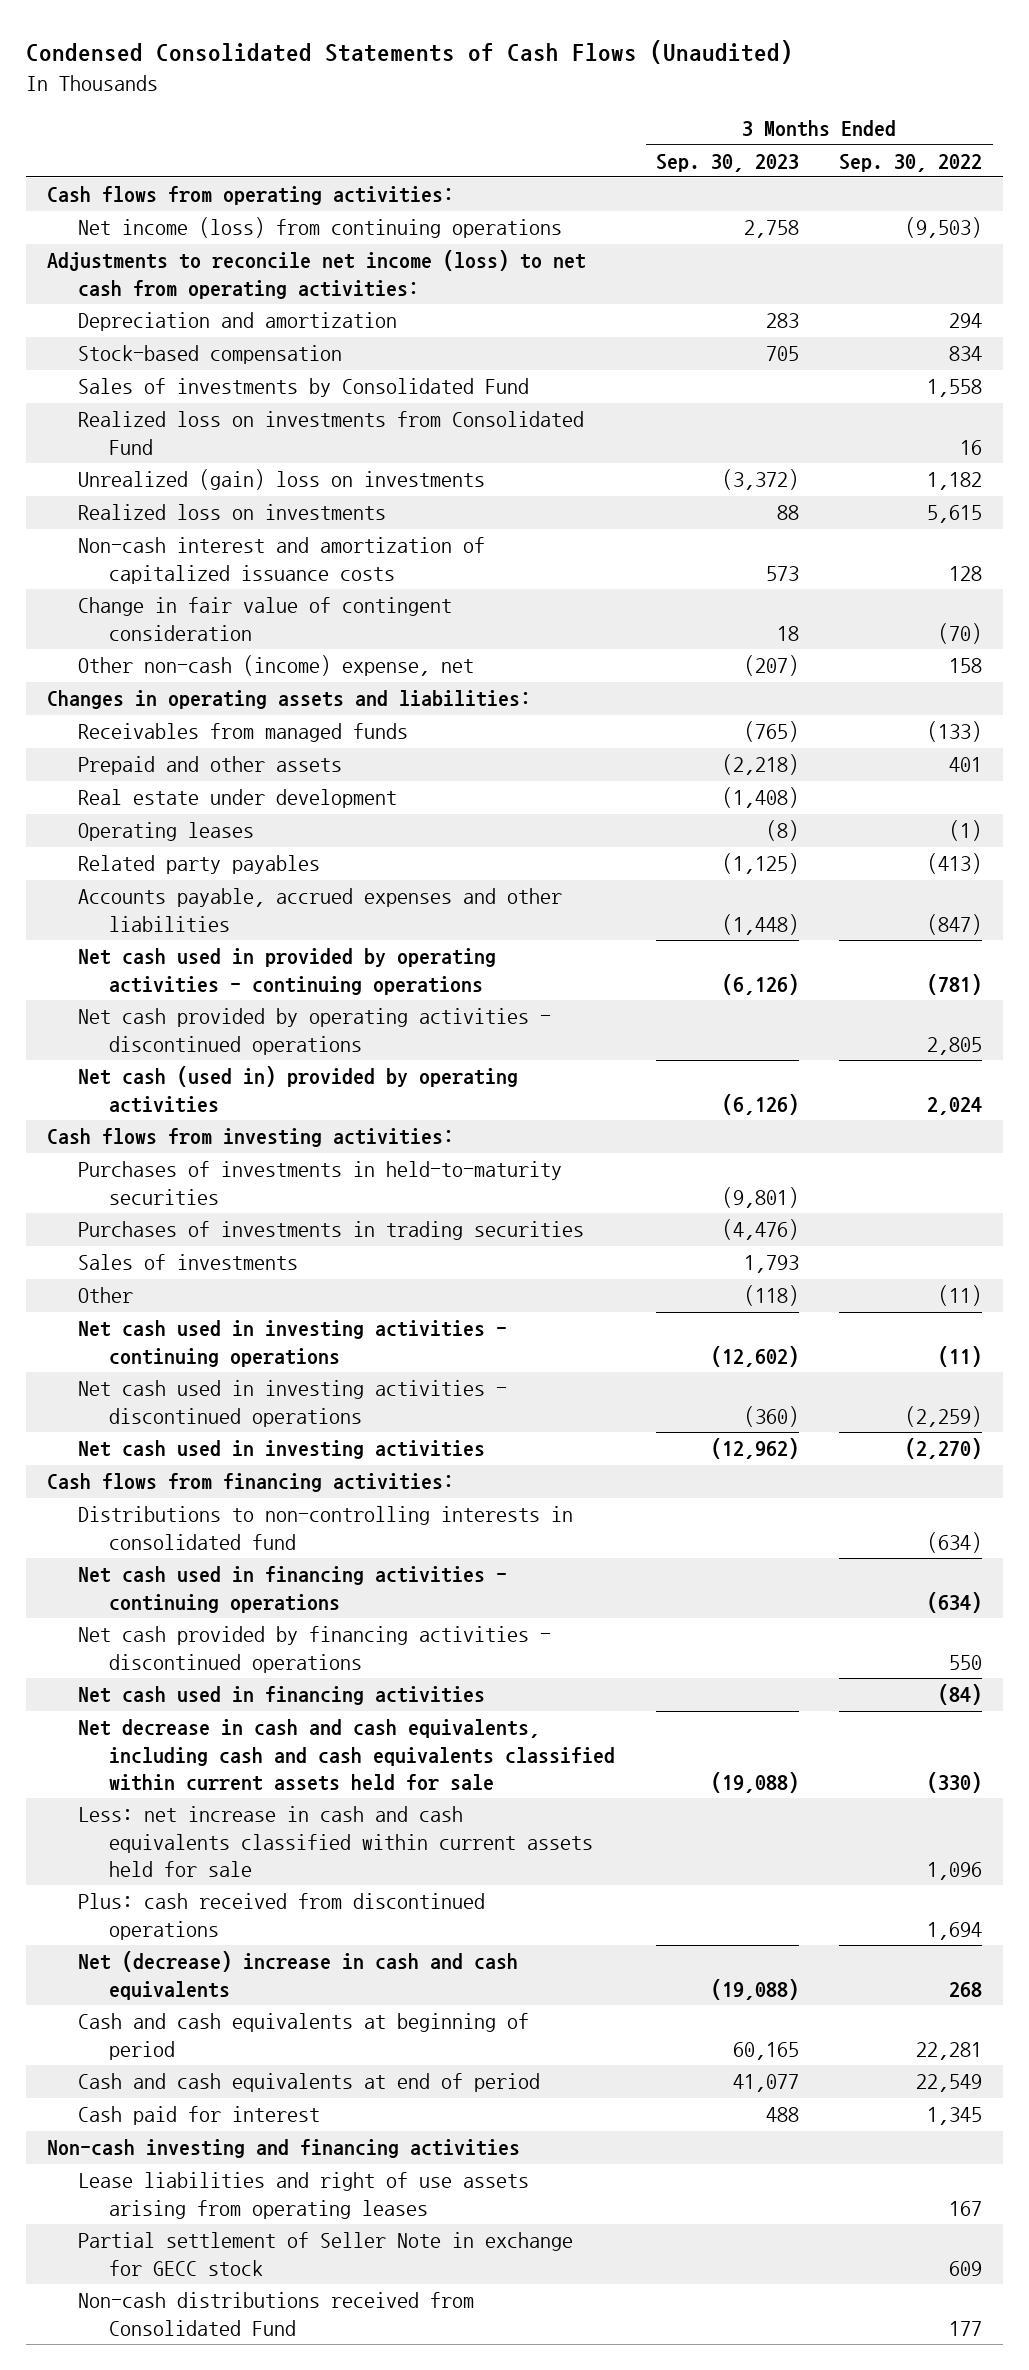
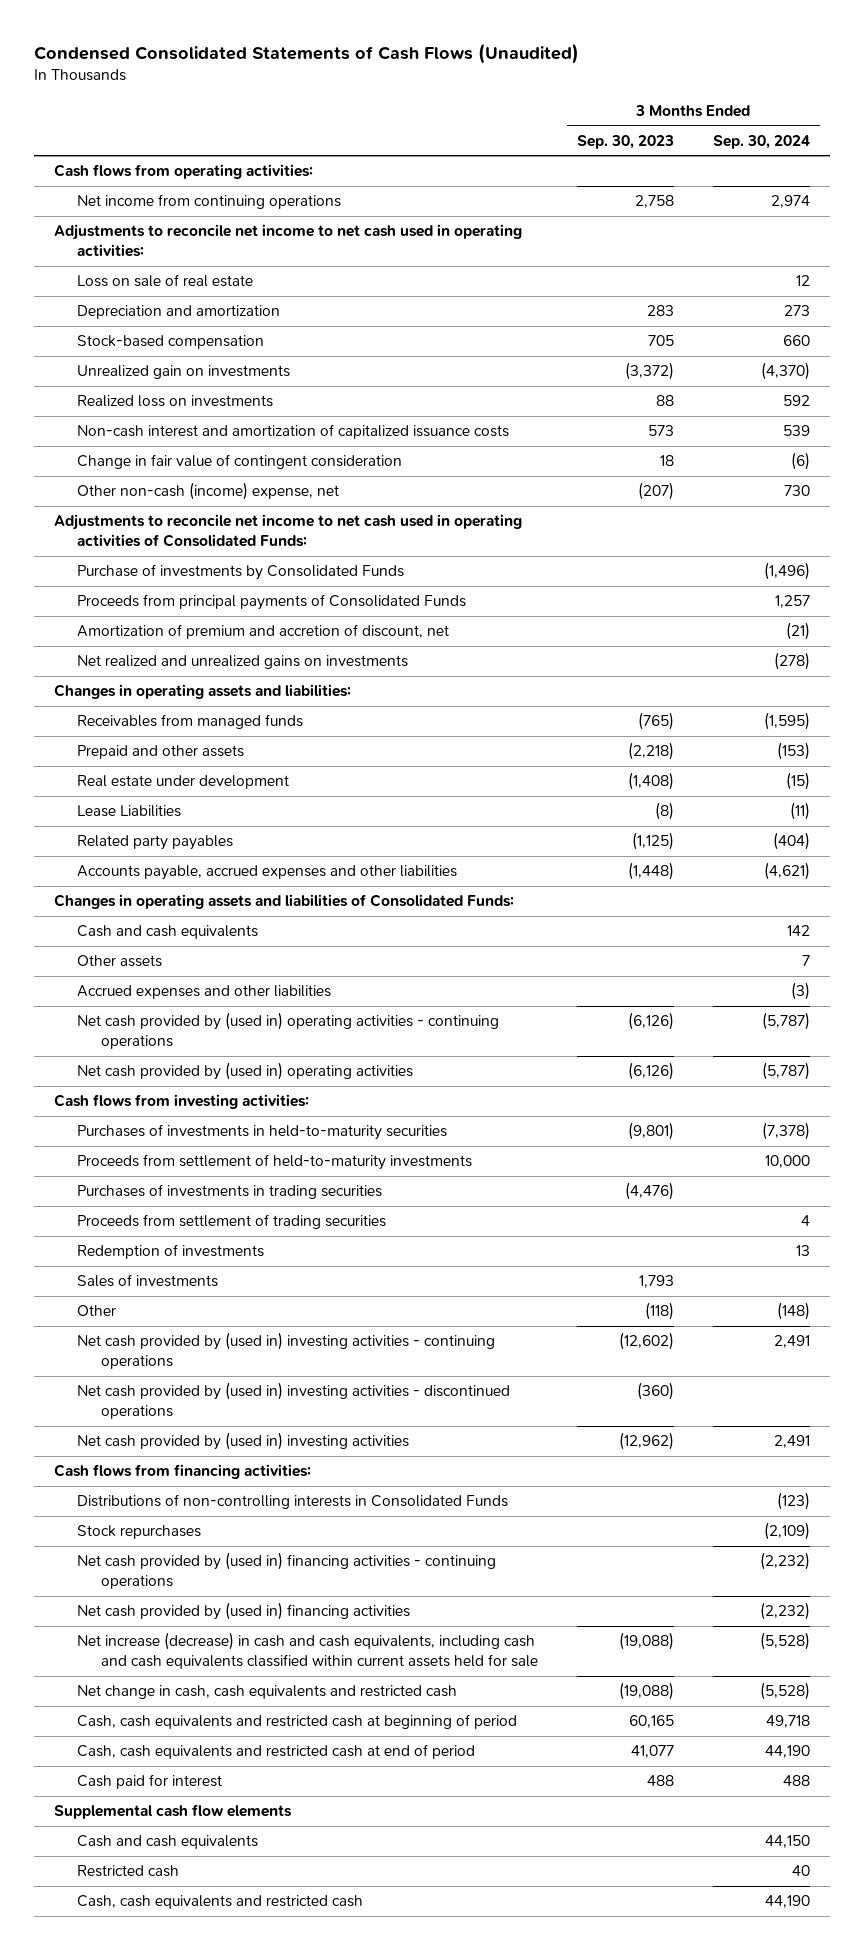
- | 3 Months Ended Sep. 30, 2023 | 3 Months Ended Sep. 30, 2022
+ | 3 Months Ended Sep. 30, 2023 | 3 Months Ended Sep. 30, 2024
- Net income (loss) from continuing operations | 2,758 | (9,503)
- Adjustments to reconcile net income (loss) to net cash from operating activities:
+ Net income from continuing operations | 2,758 | 2,974
+ Adjustments to reconcile net income to net cash used in operating activities:
+ Loss on sale of real estate | | 12
- Sales of investments by Consolidated Fund | | 1,558
- Realized loss on investments from Consolidated Fund | | 16
- Unrealized (gain) loss on investments | (3,372) | 1,182
+ Unrealized gain on investments | (3,372) | (4,370)
+ Adjustments to reconcile net income to net cash used in operating activities of Consolidated Funds:
+ Purchase of investments by Consolidated Funds | | (1,496)
+ Proceeds from principal payments of Consolidated Funds | | 1,257
+ Amortization of premium and accretion of discount, net | | (21)
+ Net realized and unrealized gains on investments | | (278)
- Operating leases | (8) | (1)
+ Lease Liabilities | (8) | (11)
- Net cash used in provided by operating activities - continuing operations | (6,126) | (781)
- Net cash provided by operating activities - discontinued operations | | 2,805
- Net cash (used in) provided by operating activities | (6,126) | 2,024
+ Changes in operating assets and liabilities of Consolidated Funds:
+ Cash and cash equivalents | | 142
+ Other assets | | 7
+ Accrued expenses and other liabilities | | (3)
+ Net cash provided by (used in) operating activities - continuing operations | (6,126) | (5,787)
+ Net cash provided by (used in) operating activities | (6,126) | (5,787)
+ Proceeds from settlement of held-to-maturity investments | | 10,000
+ Proceeds from settlement of trading securities | | 4
+ Redemption of investments | | 13
- Net cash used in investing activities - continuing operations | (12,602) | (11)
- Net cash used in investing activities - discontinued operations | (360) | (2,259)
- Net cash used in investing activities | (12,962) | (2,270)
+ Net cash provided by (used in) investing activities - continuing operations | (12,602) | 2,491
+ Net cash provided by (used in) investing activities - discontinued operations | (360) |
+ Net cash provided by (used in) investing activities | (12,962) | 2,491
- Distributions to non-controlling interests in consolidated fund | | (634)
- Net cash used in financing activities - continuing operations | | (634)
- Net cash provided by financing activities - discontinued operations | | 550
- Net cash used in financing activities | | (84)
- Net decrease in cash and cash equivalents, including cash and cash equivalents classified within current assets held for sale | (19,088) | (330)
- Less: net increase in cash and cash equivalents classified within current assets held for sale | | 1,096
- Plus: cash received from discontinued operations | | 1,694
- Net (decrease) increase in cash and cash equivalents | (19,088) | 268
- Cash and cash equivalents at beginning of period | 60,165 | 22,281
- Cash and cash equivalents at end of period | 41,077 | 22,549
+ Distributions of non-controlling interests in Consolidated Funds | | (123)
+ Stock repurchases | | (2,109)
+ Net cash provided by (used in) financing activities - continuing operations | | (2,232)
+ Net cash provided by (used in) financing activities | | (2,232)
+ Net increase (decrease) in cash and cash equivalents, including cash and cash equivalents classified within current assets held for sale | (19,088) | (5,528)
+ Net change in cash, cash equivalents and restricted cash | (19,088) | (5,528)
+ Cash, cash equivalents and restricted cash at beginning of period | 60,165 | 49,718
+ Cash, cash equivalents and restricted cash at end of period | 41,077 | 44,190
- Non-cash investing and financing activities
- Lease liabilities and right of use assets arising from operating leases | | 167
- Partial settlement of Seller Note in exchange for GECC stock | | 609
- Non-cash distributions received from Consolidated Fund | | 177
+ Supplemental cash flow elements
+ Cash and cash equivalents | | 44,150
+ Restricted cash | | 40
+ Cash, cash equivalents and restricted cash | | 44,190

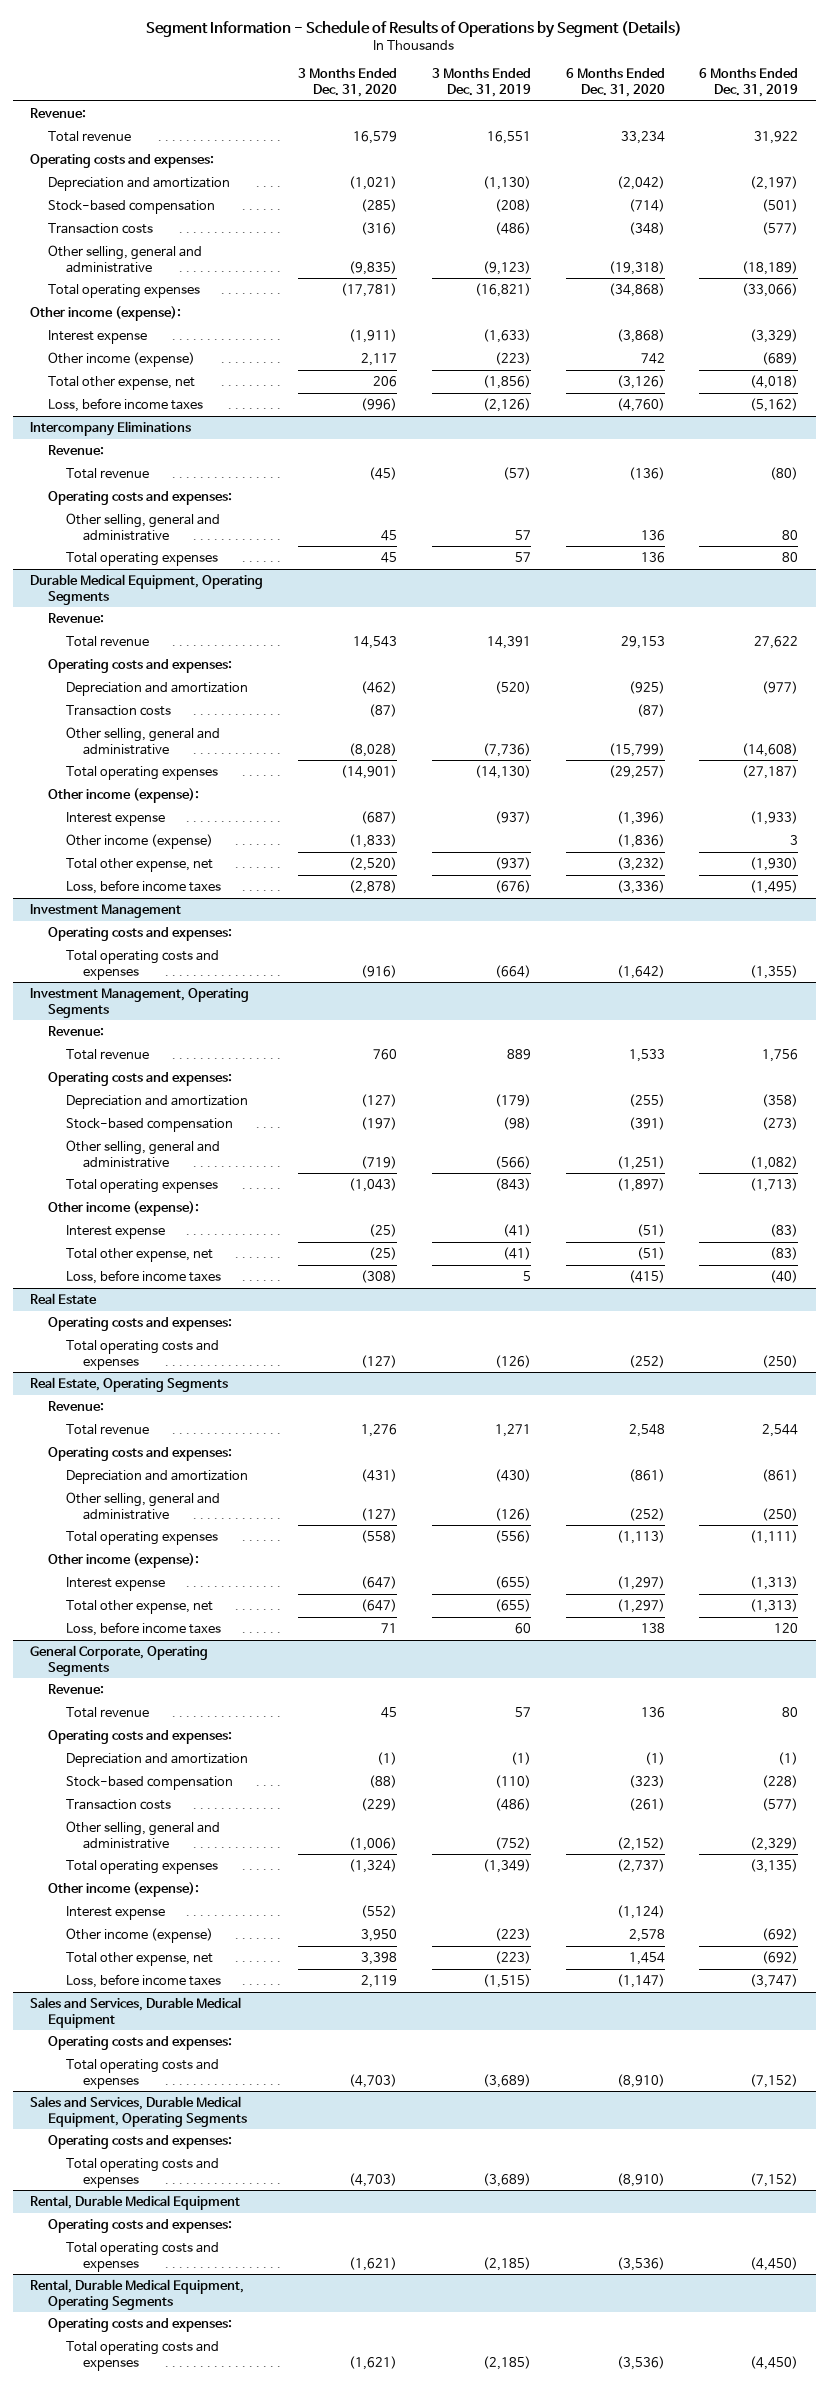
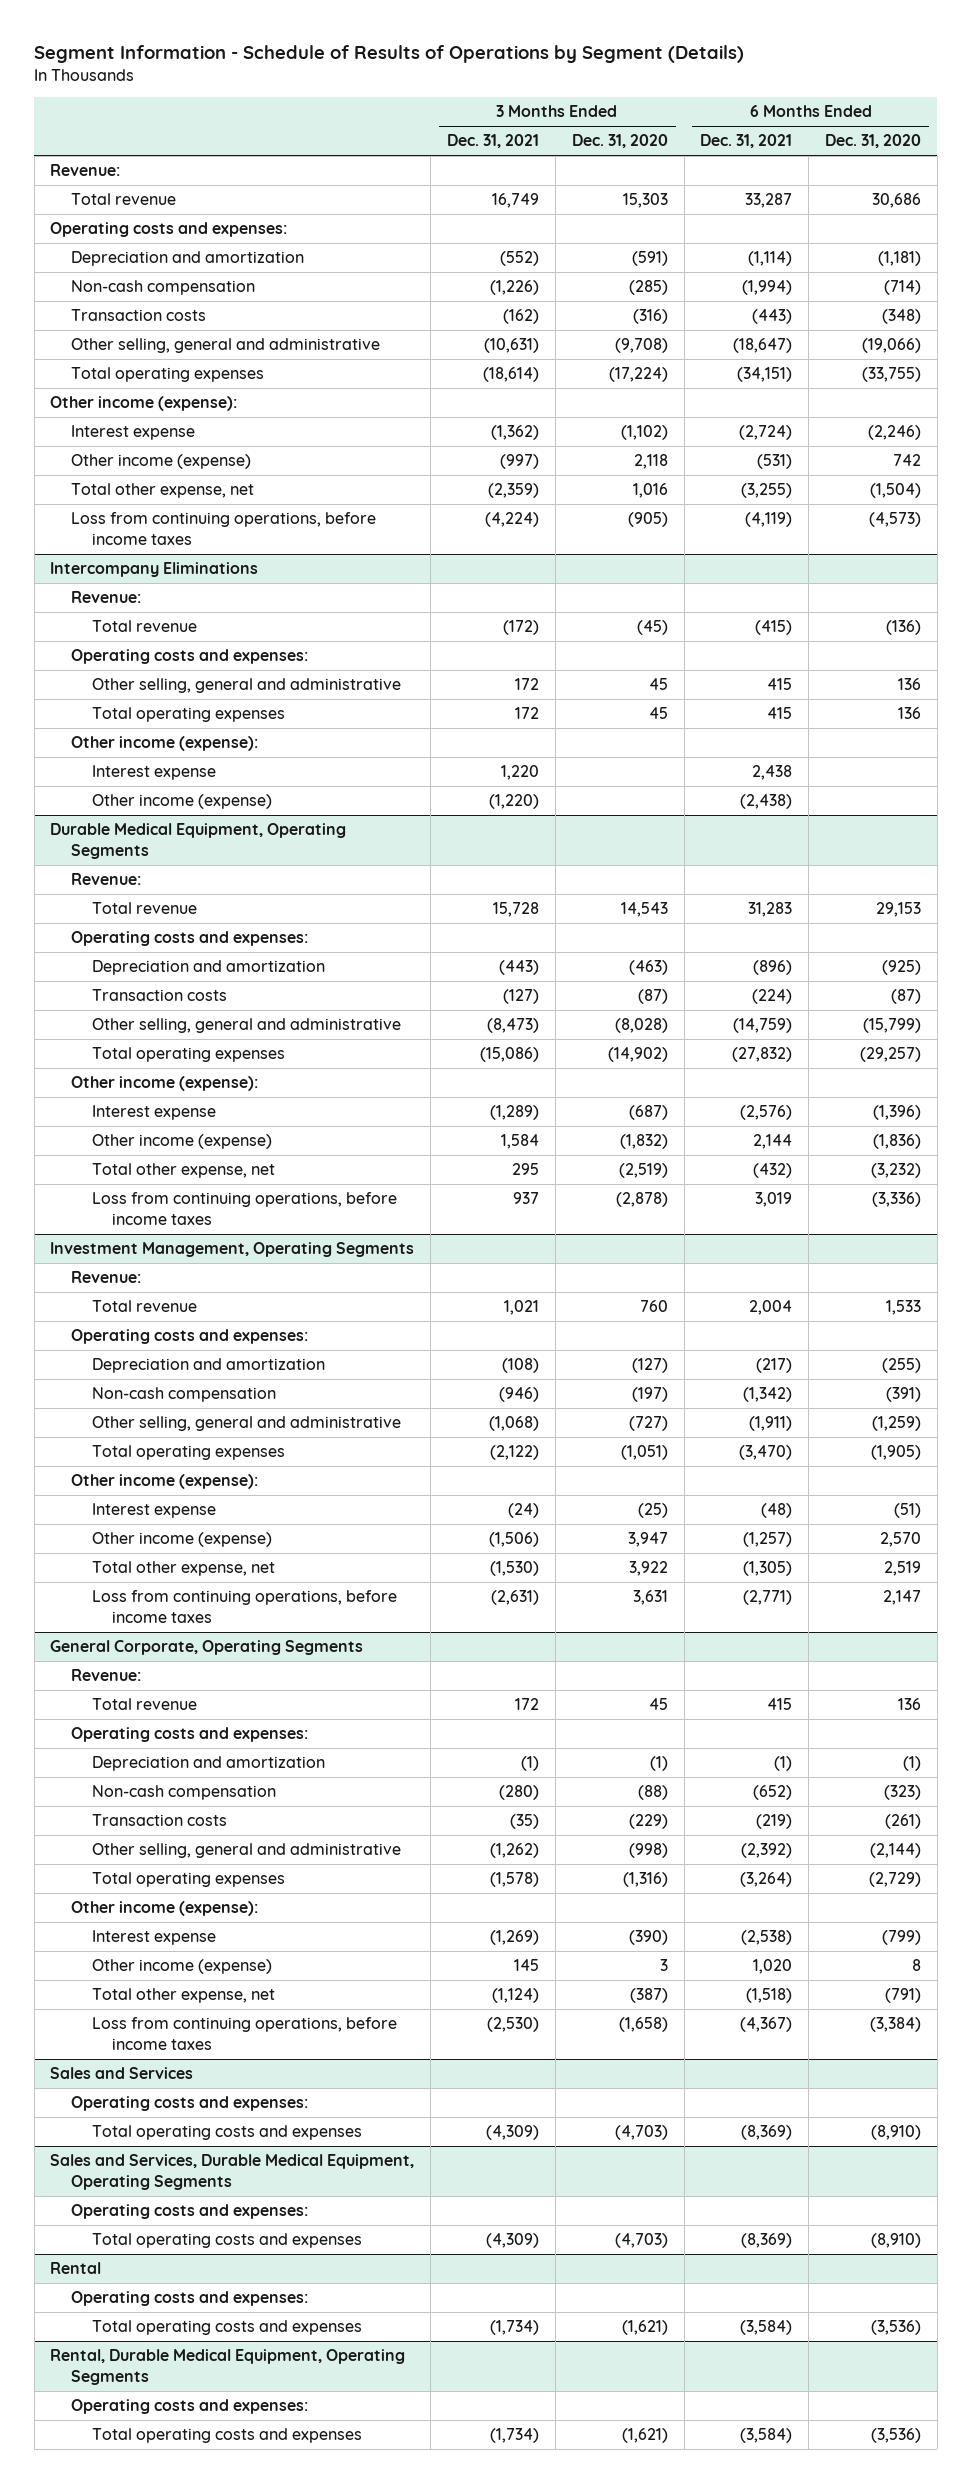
- | 3 Months Ended Dec. 31, 2020 | 3 Months Ended Dec. 31, 2019 | 6 Months Ended Dec. 31, 2020 | 6 Months Ended Dec. 31, 2019
+ | 3 Months Ended Dec. 31, 2021 | 3 Months Ended Dec. 31, 2020 | 6 Months Ended Dec. 31, 2021 | 6 Months Ended Dec. 31, 2020
- Total revenue | 16,579 | 16,551 | 33,234 | 31,922
+ Total revenue | 16,749 | 15,303 | 33,287 | 30,686
- Depreciation and amortization | (1,021) | (1,130) | (2,042) | (2,197)
- Stock-based compensation | (285) | (208) | (714) | (501)
+ Depreciation and amortization | (552) | (591) | (1,114) | (1,181)
+ Non-cash compensation | (1,226) | (285) | (1,994) | (714)
- Other selling, general and administrative | (9,835) | (9,123) | (19,318) | (18,189)
- Total operating expenses | (17,781) | (16,821) | (34,868) | (33,066)
+ Other selling, general and administrative | (10,631) | (9,708) | (18,647) | (19,066)
+ Total operating expenses | (18,614) | (17,224) | (34,151) | (33,755)
- Interest expense | (1,911) | (1,633) | (3,868) | (3,329)
- Other income (expense) | 2,117 | (223) | 742 | (689)
- Total other expense, net | 206 | (1,856) | (3,126) | (4,018)
- Loss, before income taxes | (996) | (2,126) | (4,760) | (5,162)
+ Interest expense | (1,362) | (1,102) | (2,724) | (2,246)
+ Other income (expense) | (997) | 2,118 | (531) | 742
+ Total other expense, net | (2,359) | 1,016 | (3,255) | (1,504)
+ Loss from continuing operations, before income taxes | (4,224) | (905) | (4,119) | (4,573)
@ Intercompany Eliminations
+ Other income (expense):
+ Interest expense | 1,220 | | 2,438 |
+ Other income (expense) | (1,220) | | (2,438) |
@ Durable Medical Equipment, Operating Segments
- Depreciation and amortization | (462) | (520) | (925) | (977)
+ Depreciation and amortization | (443) | (463) | (896) | (925)
- Total operating expenses | (14,901) | (14,130) | (29,257) | (27,187)
+ Total operating expenses | (15,086) | (14,902) | (27,832) | (29,257)
- Other income (expense) | (1,833) | | (1,836) | 3
- Total other expense, net | (2,520) | (937) | (3,232) | (1,930)
- Loss, before income taxes | (2,878) | (676) | (3,336) | (1,495)
- Investment Management
- Operating costs and expenses:
- Total operating costs and expenses | (916) | (664) | (1,642) | (1,355)
@ Durable Medical Equipment, Operating Segments
+ Other income (expense) | 1,584 | (1,832) | 2,144 | (1,836)
+ Total other expense, net | 295 | (2,519) | (432) | (3,232)
+ Loss from continuing operations, before income taxes | 937 | (2,878) | 3,019 | (3,336)
@ Investment Management, Operating Segments
- Stock-based compensation | (197) | (98) | (391) | (273)
- Other selling, general and administrative | (719) | (566) | (1,251) | (1,082)
- Total operating expenses | (1,043) | (843) | (1,897) | (1,713)
+ Non-cash compensation | (946) | (197) | (1,342) | (391)
+ Other selling, general and administrative | (1,068) | (727) | (1,911) | (1,259)
+ Total operating expenses | (2,122) | (1,051) | (3,470) | (1,905)
- Total other expense, net | (25) | (41) | (51) | (83)
- Loss, before income taxes | (308) | 5 | (415) | (40)
- Real Estate
- Operating costs and expenses:
- Total operating costs and expenses | (127) | (126) | (252) | (250)
- Real Estate, Operating Segments
- Revenue:
- Total revenue | 1,276 | 1,271 | 2,548 | 2,544
- Operating costs and expenses:
- Depreciation and amortization | (431) | (430) | (861) | (861)
- Other selling, general and administrative | (127) | (126) | (252) | (250)
- Total operating expenses | (558) | (556) | (1,113) | (1,111)
- Other income (expense):
- Interest expense | (647) | (655) | (1,297) | (1,313)
- Total other expense, net | (647) | (655) | (1,297) | (1,313)
- Loss, before income taxes | 71 | 60 | 138 | 120
@ Investment Management, Operating Segments
+ Other income (expense) | (1,506) | 3,947 | (1,257) | 2,570
+ Total other expense, net | (1,530) | 3,922 | (1,305) | 2,519
+ Loss from continuing operations, before income taxes | (2,631) | 3,631 | (2,771) | 2,147
@ General Corporate, Operating Segments
- Stock-based compensation | (88) | (110) | (323) | (228)
+ Non-cash compensation | (280) | (88) | (652) | (323)
- Other selling, general and administrative | (1,006) | (752) | (2,152) | (2,329)
- Total operating expenses | (1,324) | (1,349) | (2,737) | (3,135)
+ Other selling, general and administrative | (1,262) | (998) | (2,392) | (2,144)
+ Total operating expenses | (1,578) | (1,316) | (3,264) | (2,729)
- Interest expense | (552) | | (1,124) |
- Other income (expense) | 3,950 | (223) | 2,578 | (692)
- Total other expense, net | 3,398 | (223) | 1,454 | (692)
- Loss, before income taxes | 2,119 | (1,515) | (1,147) | (3,747)
- Sales and Services, Durable Medical Equipment
@ General Corporate, Operating Segments
+ Interest expense | (1,269) | (390) | (2,538) | (799)
+ Other income (expense) | 145 | 3 | 1,020 | 8
+ Total other expense, net | (1,124) | (387) | (1,518) | (791)
+ Loss from continuing operations, before income taxes | (2,530) | (1,658) | (4,367) | (3,384)
+ Sales and Services
- Rental, Durable Medical Equipment
+ Rental

